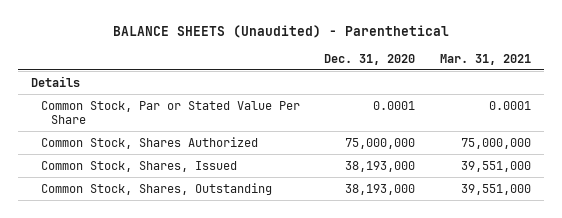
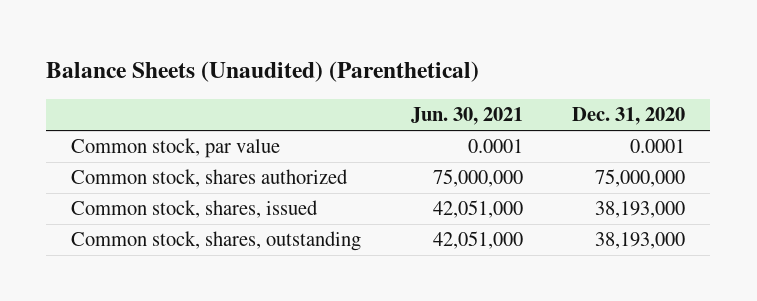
- BALANCE SHEETS (Unaudited) - Parenthetical
+ Balance Sheets (Unaudited) (Parenthetical)
- | Dec. 31, 2020 | Mar. 31, 2021
+ | Jun. 30, 2021 | Dec. 31, 2020
- Details
- Common Stock, Par or Stated Value Per Share | 0.0001 | 0.0001
- Common Stock, Shares Authorized | 75,000,000 | 75,000,000
- Common Stock, Shares, Issued | 38,193,000 | 39,551,000
- Common Stock, Shares, Outstanding | 38,193,000 | 39,551,000
+ Common stock, par value | 0.0001 | 0.0001
+ Common stock, shares authorized | 75,000,000 | 75,000,000
+ Common stock, shares, issued | 42,051,000 | 38,193,000
+ Common stock, shares, outstanding | 42,051,000 | 38,193,000

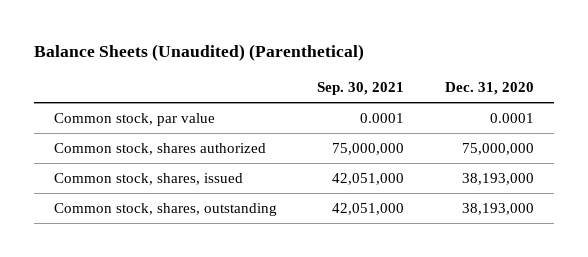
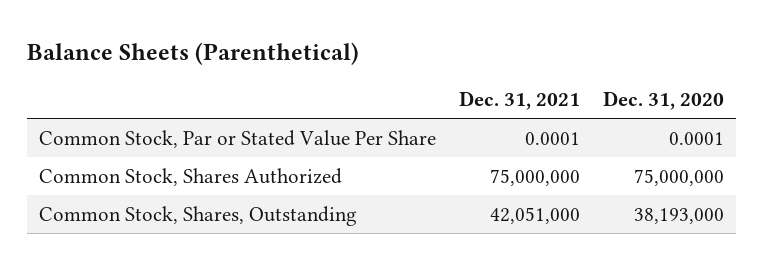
- Balance Sheets (Unaudited) (Parenthetical)
+ Balance Sheets (Parenthetical)
- | Sep. 30, 2021 | Dec. 31, 2020
+ | Dec. 31, 2021 | Dec. 31, 2020
- Common stock, par value | 0.0001 | 0.0001
- Common stock, shares authorized | 75,000,000 | 75,000,000
- Common stock, shares, issued | 42,051,000 | 38,193,000
- Common stock, shares, outstanding | 42,051,000 | 38,193,000
+ Common Stock, Par or Stated Value Per Share | 0.0001 | 0.0001
+ Common Stock, Shares Authorized | 75,000,000 | 75,000,000
+ Common Stock, Shares, Outstanding | 42,051,000 | 38,193,000

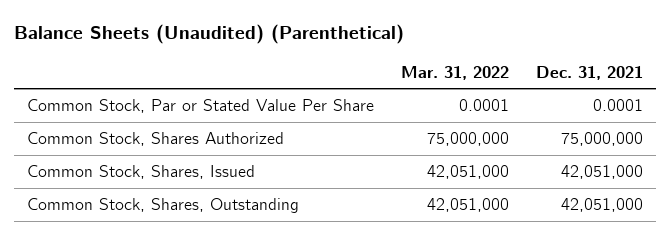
- Balance Sheets (Parenthetical)
+ Balance Sheets (Unaudited) (Parenthetical)
- | Dec. 31, 2021 | Dec. 31, 2020
+ | Mar. 31, 2022 | Dec. 31, 2021
+ Common Stock, Shares, Issued | 42,051,000 | 42,051,000

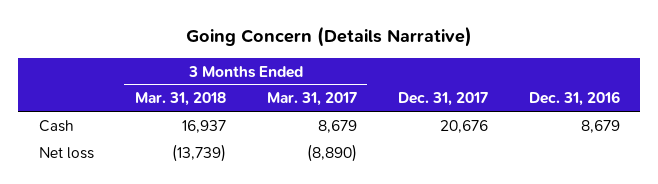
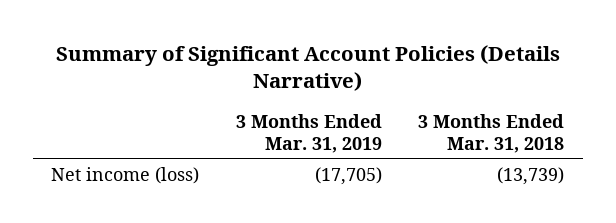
- Going Concern (Details Narrative)
+ Summary of Significant Account Policies (Details Narrative)
- | 3 Months Ended Mar. 31, 2018 | 3 Months Ended Mar. 31, 2017 | Dec. 31, 2017 | Dec. 31, 2016
+ | 3 Months Ended Mar. 31, 2019 | 3 Months Ended Mar. 31, 2018
- Cash | 16,937 | 8,679 | 20,676 | 8,679
- Net loss | (13,739) | (8,890) | |
+ Net income (loss) | (17,705) | (13,739)

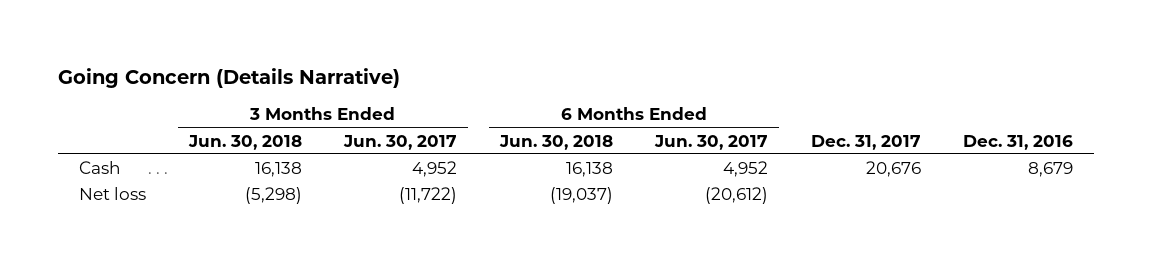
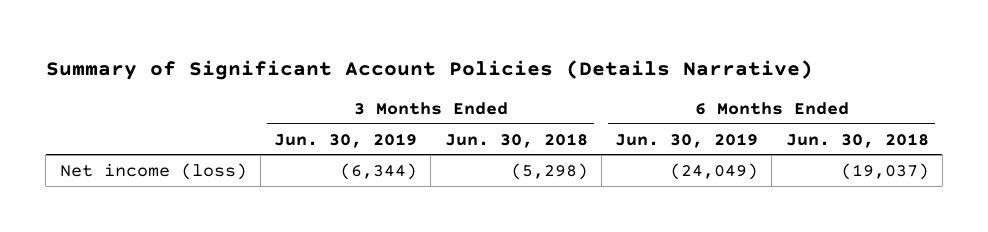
- Going Concern (Details Narrative)
+ Summary of Significant Account Policies (Details Narrative)
- | 3 Months Ended Jun. 30, 2018 | 3 Months Ended Jun. 30, 2017 | 6 Months Ended Jun. 30, 2018 | 6 Months Ended Jun. 30, 2017 | Dec. 31, 2017 | Dec. 31, 2016
+ | 3 Months Ended Jun. 30, 2019 | 3 Months Ended Jun. 30, 2018 | 6 Months Ended Jun. 30, 2019 | 6 Months Ended Jun. 30, 2018
- Cash | 16,138 | 4,952 | 16,138 | 4,952 | 20,676 | 8,679
- Net loss | (5,298) | (11,722) | (19,037) | (20,612) | |
+ Net income (loss) | (6,344) | (5,298) | (24,049) | (19,037)

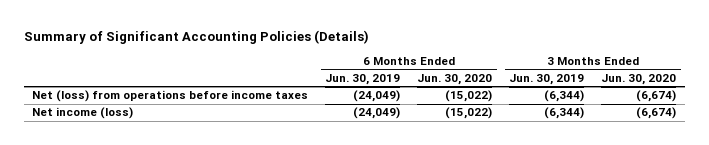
- Summary of Significant Account Policies (Details Narrative)
+ Summary of Significant Accounting Policies (Details)
- | 3 Months Ended Jun. 30, 2019 | 3 Months Ended Jun. 30, 2018 | 6 Months Ended Jun. 30, 2019 | 6 Months Ended Jun. 30, 2018
+ | 6 Months Ended Jun. 30, 2019 | 6 Months Ended Jun. 30, 2020 | 3 Months Ended Jun. 30, 2019 | 3 Months Ended Jun. 30, 2020
+ Net (loss) from operations before income taxes | (24,049) | (15,022) | (6,344) | (6,674)

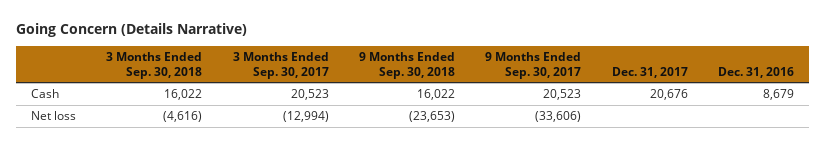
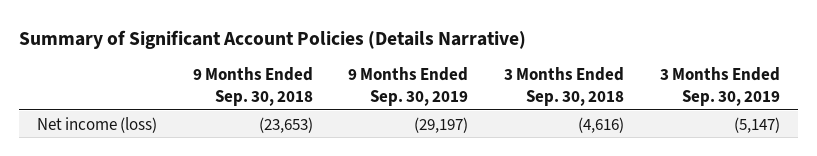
- Going Concern (Details Narrative)
+ Summary of Significant Account Policies (Details Narrative)
- | 3 Months Ended Sep. 30, 2018 | 3 Months Ended Sep. 30, 2017 | 9 Months Ended Sep. 30, 2018 | 9 Months Ended Sep. 30, 2017 | Dec. 31, 2017 | Dec. 31, 2016
+ | 9 Months Ended Sep. 30, 2018 | 9 Months Ended Sep. 30, 2019 | 3 Months Ended Sep. 30, 2018 | 3 Months Ended Sep. 30, 2019
- Cash | 16,022 | 20,523 | 16,022 | 20,523 | 20,676 | 8,679
- Net loss | (4,616) | (12,994) | (23,653) | (33,606) | |
+ Net income (loss) | (23,653) | (29,197) | (4,616) | (5,147)

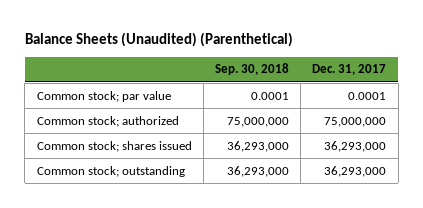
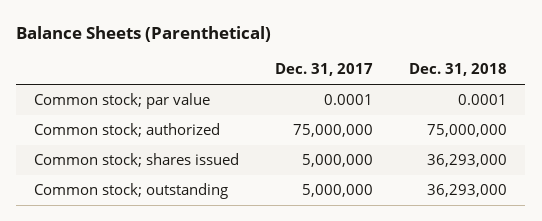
- Balance Sheets (Unaudited) (Parenthetical)
+ Balance Sheets (Parenthetical)
- | Sep. 30, 2018 | Dec. 31, 2017
+ | Dec. 31, 2017 | Dec. 31, 2018
- Common stock; shares issued | 36,293,000 | 36,293,000
- Common stock; outstanding | 36,293,000 | 36,293,000
+ Common stock; shares issued | 5,000,000 | 36,293,000
+ Common stock; outstanding | 5,000,000 | 36,293,000

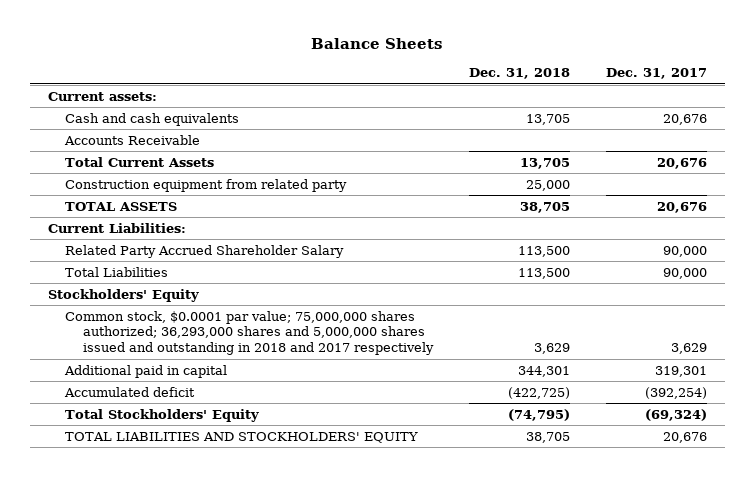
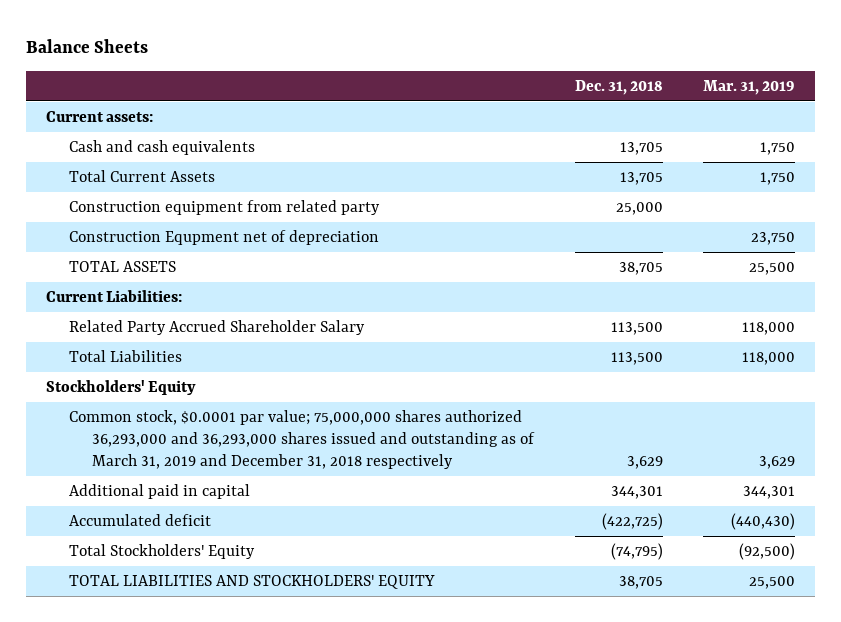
- | Dec. 31, 2018 | Dec. 31, 2017
+ | Dec. 31, 2018 | Mar. 31, 2019
- Accounts Receivable
+ Construction Equpment net of depreciation | | 23,750
- Common stock, $0.0001 par value; 75,000,000 shares authorized; 36,293,000 shares and 5,000,000 shares issued and outstanding in 2018 and 2017 respectively | 3,629 | 3,629
+ Common stock, $0.0001 par value; 75,000,000 shares authorized 36,293,000 and 36,293,000 shares issued and outstanding as of March 31, 2019 and December 31, 2018 respectively | 3,629 | 3,629

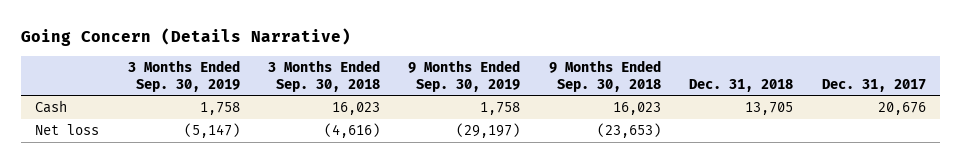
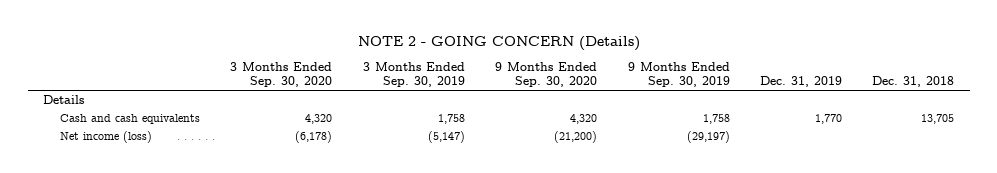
- Going Concern (Details Narrative)
+ NOTE 2 - GOING CONCERN (Details)
- | 3 Months Ended Sep. 30, 2019 | 3 Months Ended Sep. 30, 2018 | 9 Months Ended Sep. 30, 2019 | 9 Months Ended Sep. 30, 2018 | Dec. 31, 2018 | Dec. 31, 2017
+ | 3 Months Ended Sep. 30, 2020 | 3 Months Ended Sep. 30, 2019 | 9 Months Ended Sep. 30, 2020 | 9 Months Ended Sep. 30, 2019 | Dec. 31, 2019 | Dec. 31, 2018
- Cash | 1,758 | 16,023 | 1,758 | 16,023 | 13,705 | 20,676
- Net loss | (5,147) | (4,616) | (29,197) | (23,653) | |
+ Details
+ Cash and cash equivalents | 4,320 | 1,758 | 4,320 | 1,758 | 1,770 | 13,705
+ Net income (loss) | (6,178) | (5,147) | (21,200) | (29,197) | |

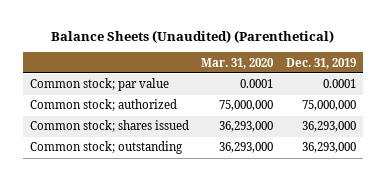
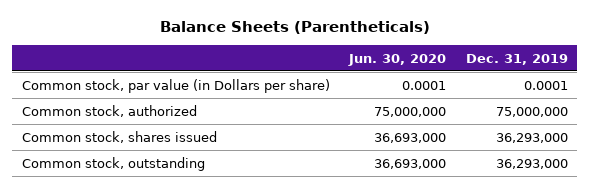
- Balance Sheets (Unaudited) (Parenthetical)
+ Balance Sheets (Parentheticals)
- | Mar. 31, 2020 | Dec. 31, 2019
+ | Jun. 30, 2020 | Dec. 31, 2019
- Common stock; par value | 0.0001 | 0.0001
- Common stock; authorized | 75,000,000 | 75,000,000
- Common stock; shares issued | 36,293,000 | 36,293,000
- Common stock; outstanding | 36,293,000 | 36,293,000
+ Common stock, par value (in Dollars per share) | 0.0001 | 0.0001
+ Common stock, authorized | 75,000,000 | 75,000,000
+ Common stock, shares issued | 36,693,000 | 36,293,000
+ Common stock, outstanding | 36,693,000 | 36,293,000

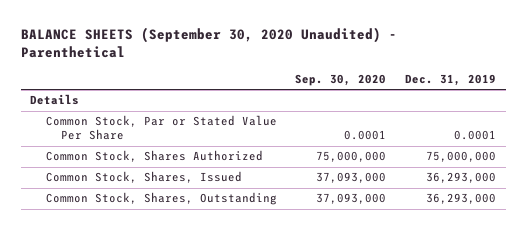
- Balance Sheets (Parentheticals)
+ BALANCE SHEETS (September 30, 2020 Unaudited) - Parenthetical
- | Jun. 30, 2020 | Dec. 31, 2019
+ | Sep. 30, 2020 | Dec. 31, 2019
- Common stock, par value (in Dollars per share) | 0.0001 | 0.0001
- Common stock, authorized | 75,000,000 | 75,000,000
- Common stock, shares issued | 36,693,000 | 36,293,000
- Common stock, outstanding | 36,693,000 | 36,293,000
+ Details
+ Common Stock, Par or Stated Value Per Share | 0.0001 | 0.0001
+ Common Stock, Shares Authorized | 75,000,000 | 75,000,000
+ Common Stock, Shares, Issued | 37,093,000 | 36,293,000
+ Common Stock, Shares, Outstanding | 37,093,000 | 36,293,000

